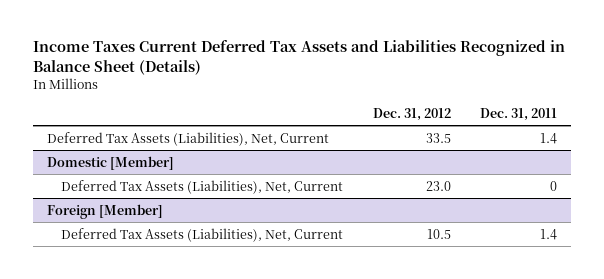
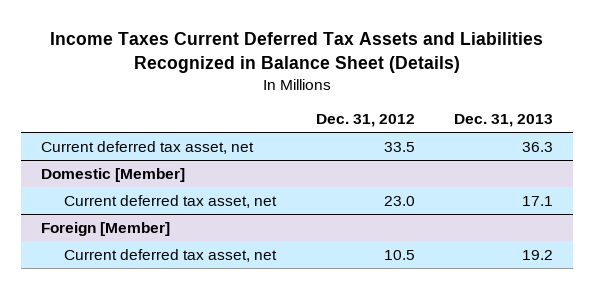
- | Dec. 31, 2012 | Dec. 31, 2011
+ | Dec. 31, 2012 | Dec. 31, 2013
- Deferred Tax Assets (Liabilities), Net, Current | 33.5 | 1.4
+ Current deferred tax asset, net | 33.5 | 36.3
@ Domestic [Member]
- Deferred Tax Assets (Liabilities), Net, Current | 23.0 | 0
+ Current deferred tax asset, net | 23.0 | 17.1
@ Foreign [Member]
- Deferred Tax Assets (Liabilities), Net, Current | 10.5 | 1.4
+ Current deferred tax asset, net | 10.5 | 19.2

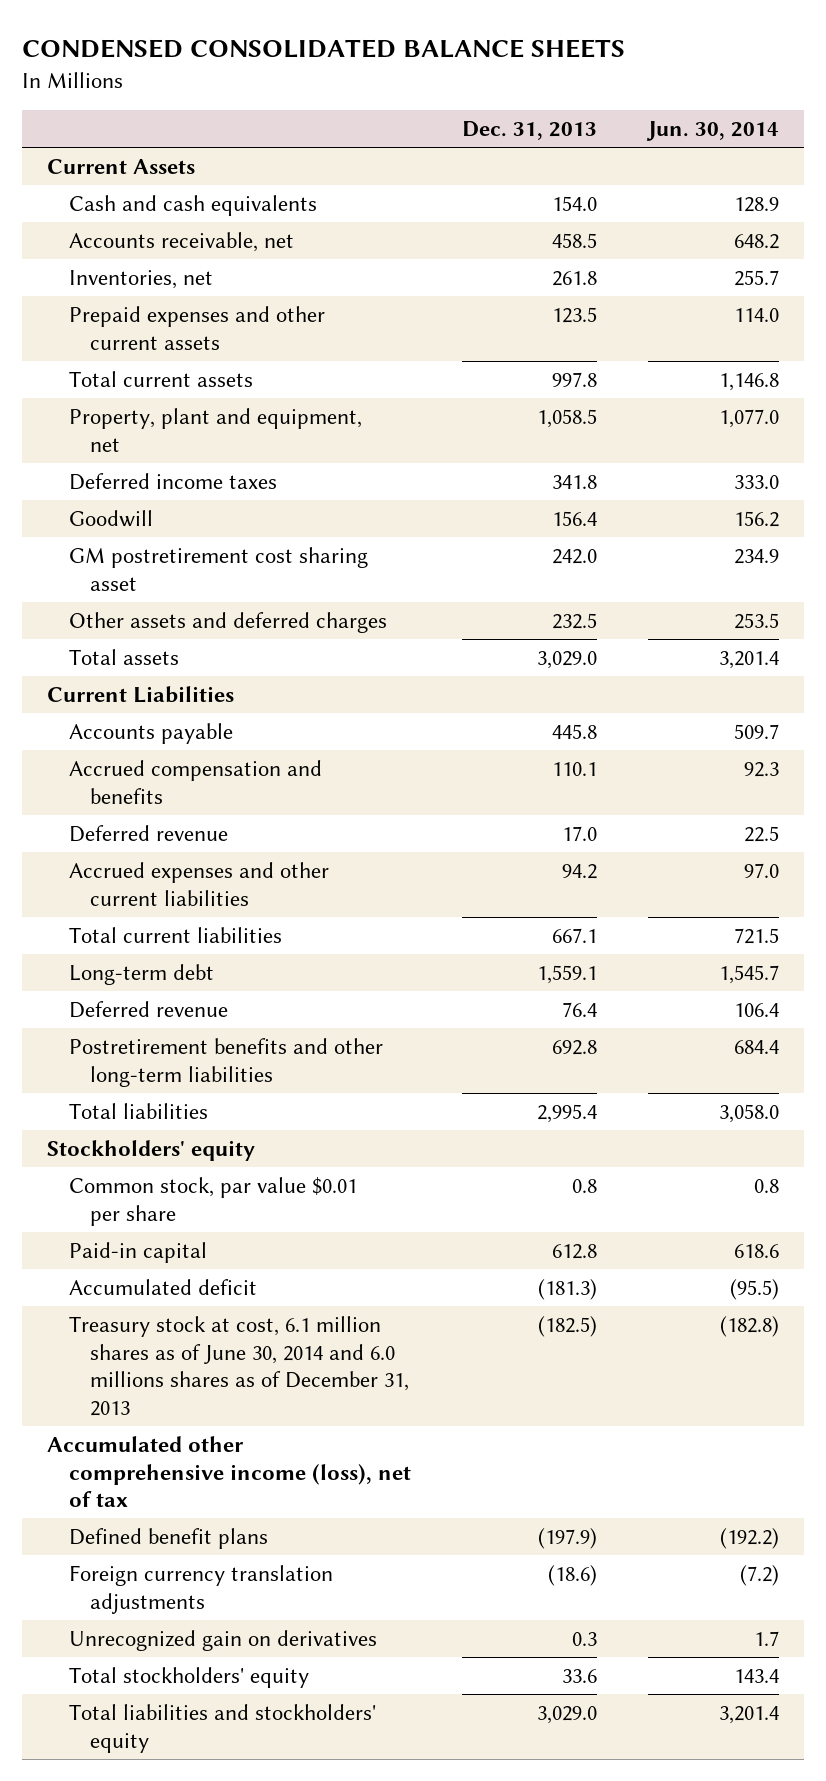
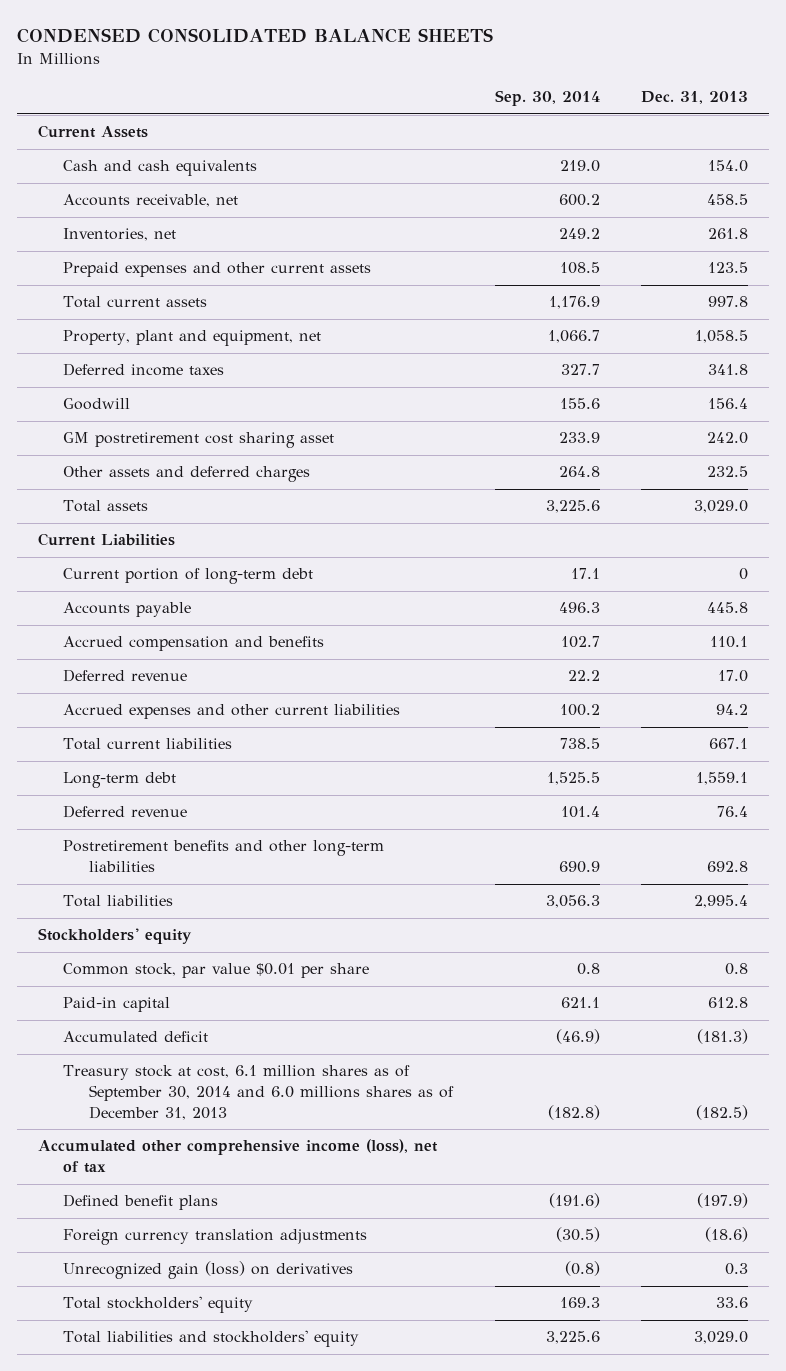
- | Dec. 31, 2013 | Jun. 30, 2014
+ | Sep. 30, 2014 | Dec. 31, 2013
+ Current portion of long-term debt | 17.1 | 0
- Treasury stock at cost, 6.1 million shares as of June 30, 2014 and 6.0 millions shares as of December 31, 2013 | (182.5) | (182.8)
+ Treasury stock at cost, 6.1 million shares as of September 30, 2014 and 6.0 millions shares as of December 31, 2013 | (182.8) | (182.5)
- Unrecognized gain on derivatives | 0.3 | 1.7
+ Unrecognized gain (loss) on derivatives | (0.8) | 0.3

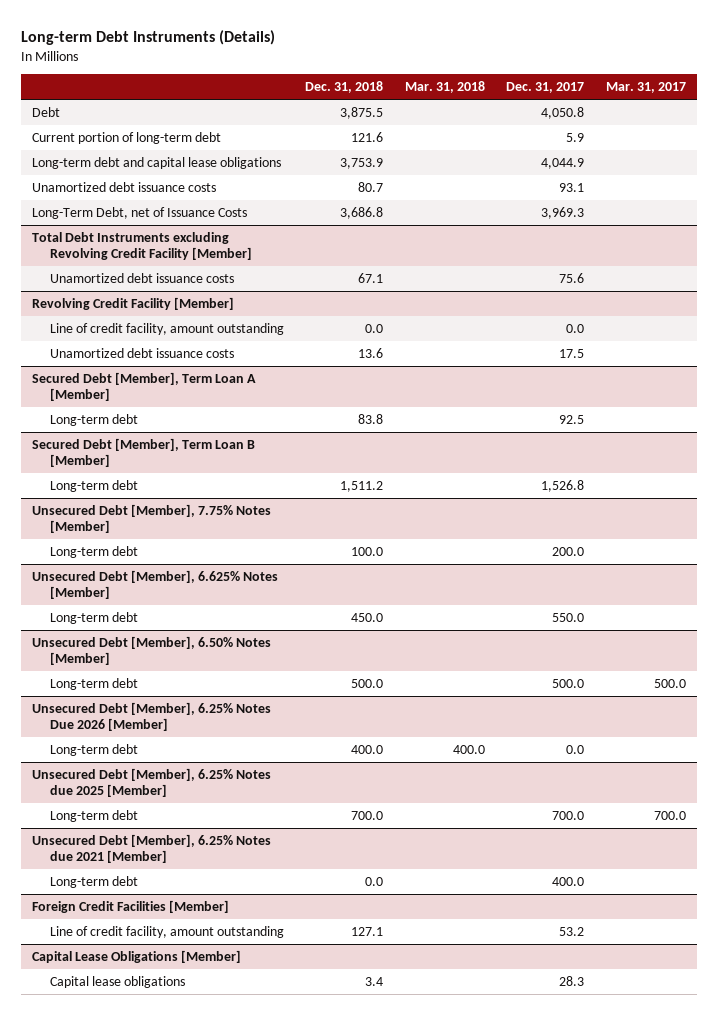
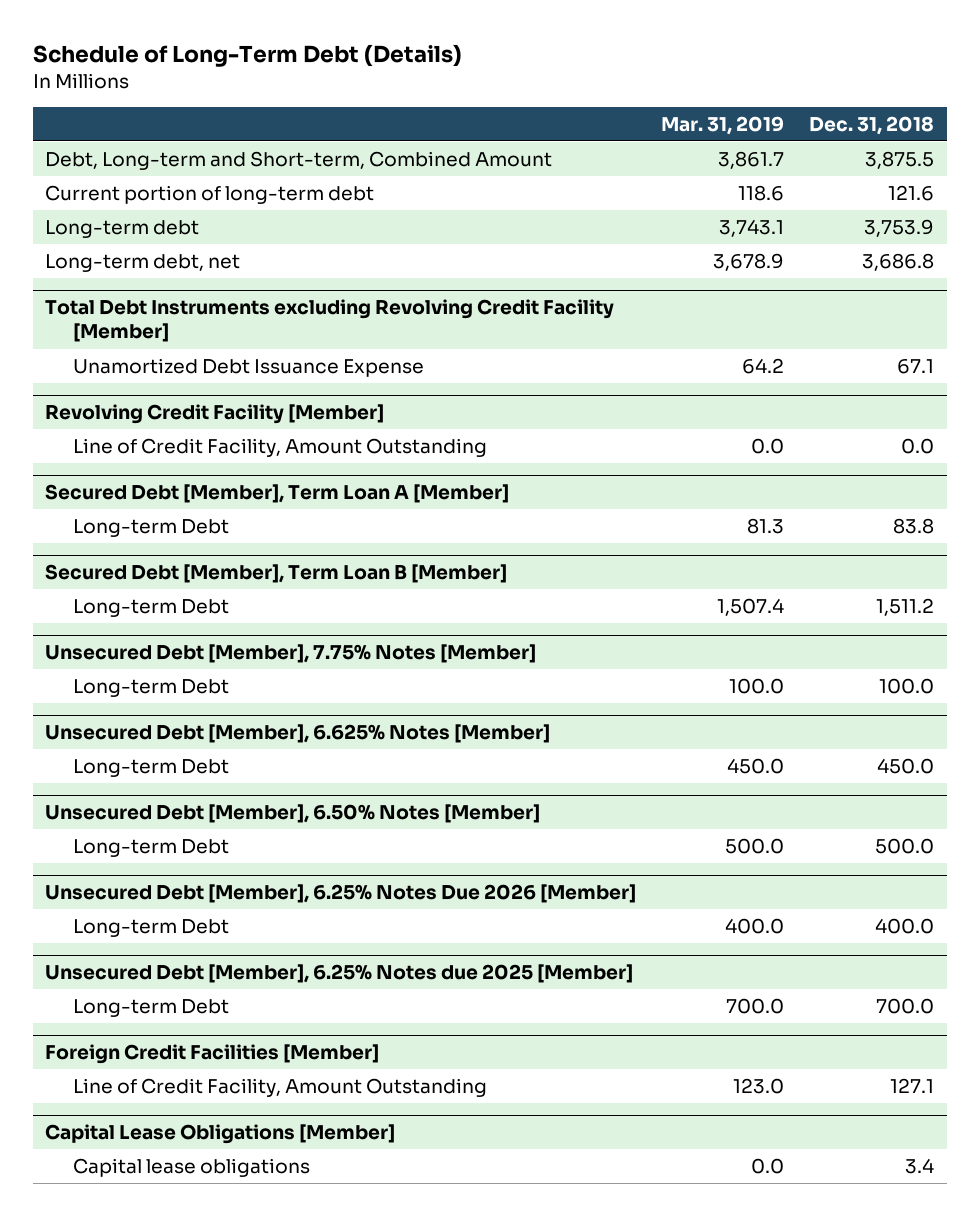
- Long-term Debt Instruments (Details)
+ Schedule of Long-Term Debt (Details)
- | Dec. 31, 2018 | Mar. 31, 2018 | Dec. 31, 2017 | Mar. 31, 2017
+ | Mar. 31, 2019 | Dec. 31, 2018
- Debt | 3,875.5 | | 4,050.8 |
+ Debt, Long-term and Short-term, Combined Amount | 3,861.7 | 3,875.5
- Long-term debt and capital lease obligations | 3,753.9 | | 4,044.9 |
- Unamortized debt issuance costs | 80.7 | | 93.1 |
- Long-Term Debt, net of Issuance Costs | 3,686.8 | | 3,969.3 |
+ Long-term debt | 3,743.1 | 3,753.9
+ Long-term debt, net | 3,678.9 | 3,686.8
@ Total Debt Instruments excluding Revolving Credit Facility [Member]
- Unamortized debt issuance costs | 67.1 | | 75.6 |
+ Unamortized Debt Issuance Expense | 64.2 | 67.1
@ Revolving Credit Facility [Member]
- Line of credit facility, amount outstanding | 0.0 | | 0.0 |
- Unamortized debt issuance costs | 13.6 | | 17.5 |
+ Line of Credit Facility, Amount Outstanding | 0.0 | 0.0
@ Secured Debt [Member], Term Loan A [Member]
- Long-term debt | 83.8 | | 92.5 |
+ Long-term Debt | 81.3 | 83.8
@ Secured Debt [Member], Term Loan B [Member]
- Long-term debt | 1,511.2 | | 1,526.8 |
+ Long-term Debt | 1,507.4 | 1,511.2
@ Unsecured Debt [Member], 7.75% Notes [Member]
- Long-term debt | 100.0 | | 200.0 |
+ Long-term Debt | 100.0 | 100.0
@ Unsecured Debt [Member], 6.625% Notes [Member]
- Long-term debt | 450.0 | | 550.0 |
+ Long-term Debt | 450.0 | 450.0
@ Unsecured Debt [Member], 6.50% Notes [Member]
- Long-term debt | 500.0 | | 500.0 | 500.0
+ Long-term Debt | 500.0 | 500.0
@ Unsecured Debt [Member], 6.25% Notes Due 2026 [Member]
- Long-term debt | 400.0 | 400.0 | 0.0 |
+ Long-term Debt | 400.0 | 400.0
@ Unsecured Debt [Member], 6.25% Notes due 2025 [Member]
- Long-term debt | 700.0 | | 700.0 | 700.0
- Unsecured Debt [Member], 6.25% Notes due 2021 [Member]
- Long-term debt | 0.0 | | 400.0 |
@ Unsecured Debt [Member], 6.25% Notes due 2025 [Member]
+ Long-term Debt | 700.0 | 700.0
@ Foreign Credit Facilities [Member]
- Line of credit facility, amount outstanding | 127.1 | | 53.2 |
+ Line of Credit Facility, Amount Outstanding | 123.0 | 127.1

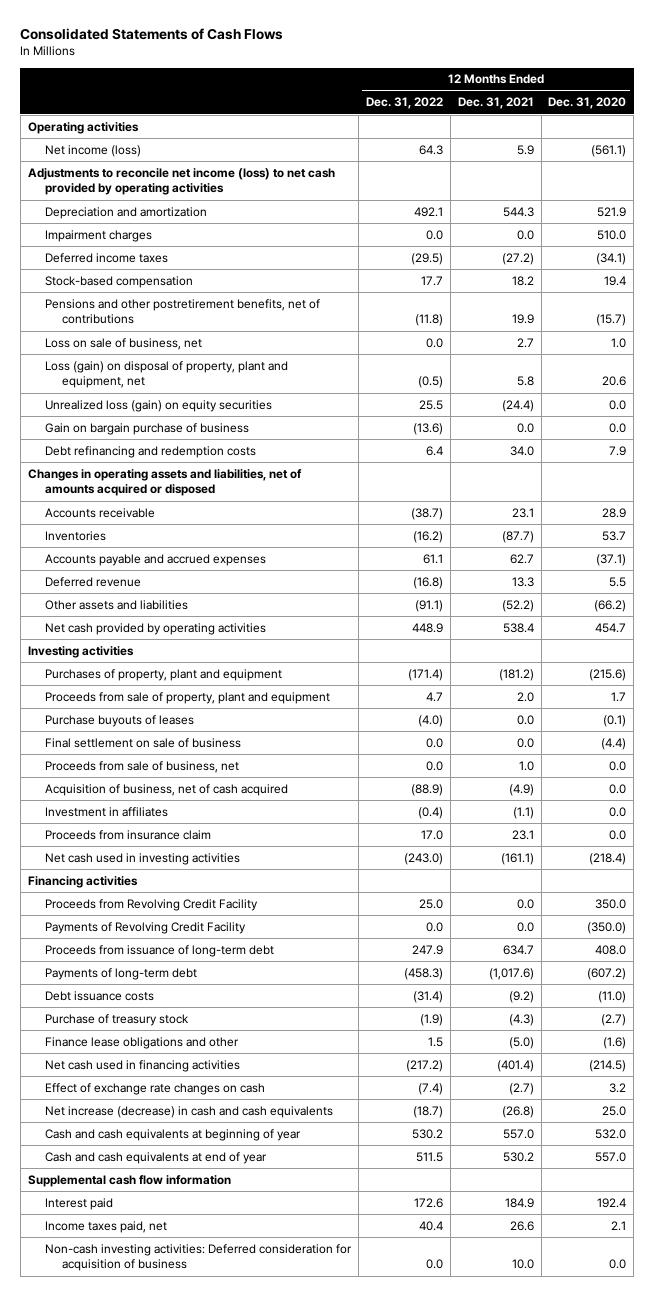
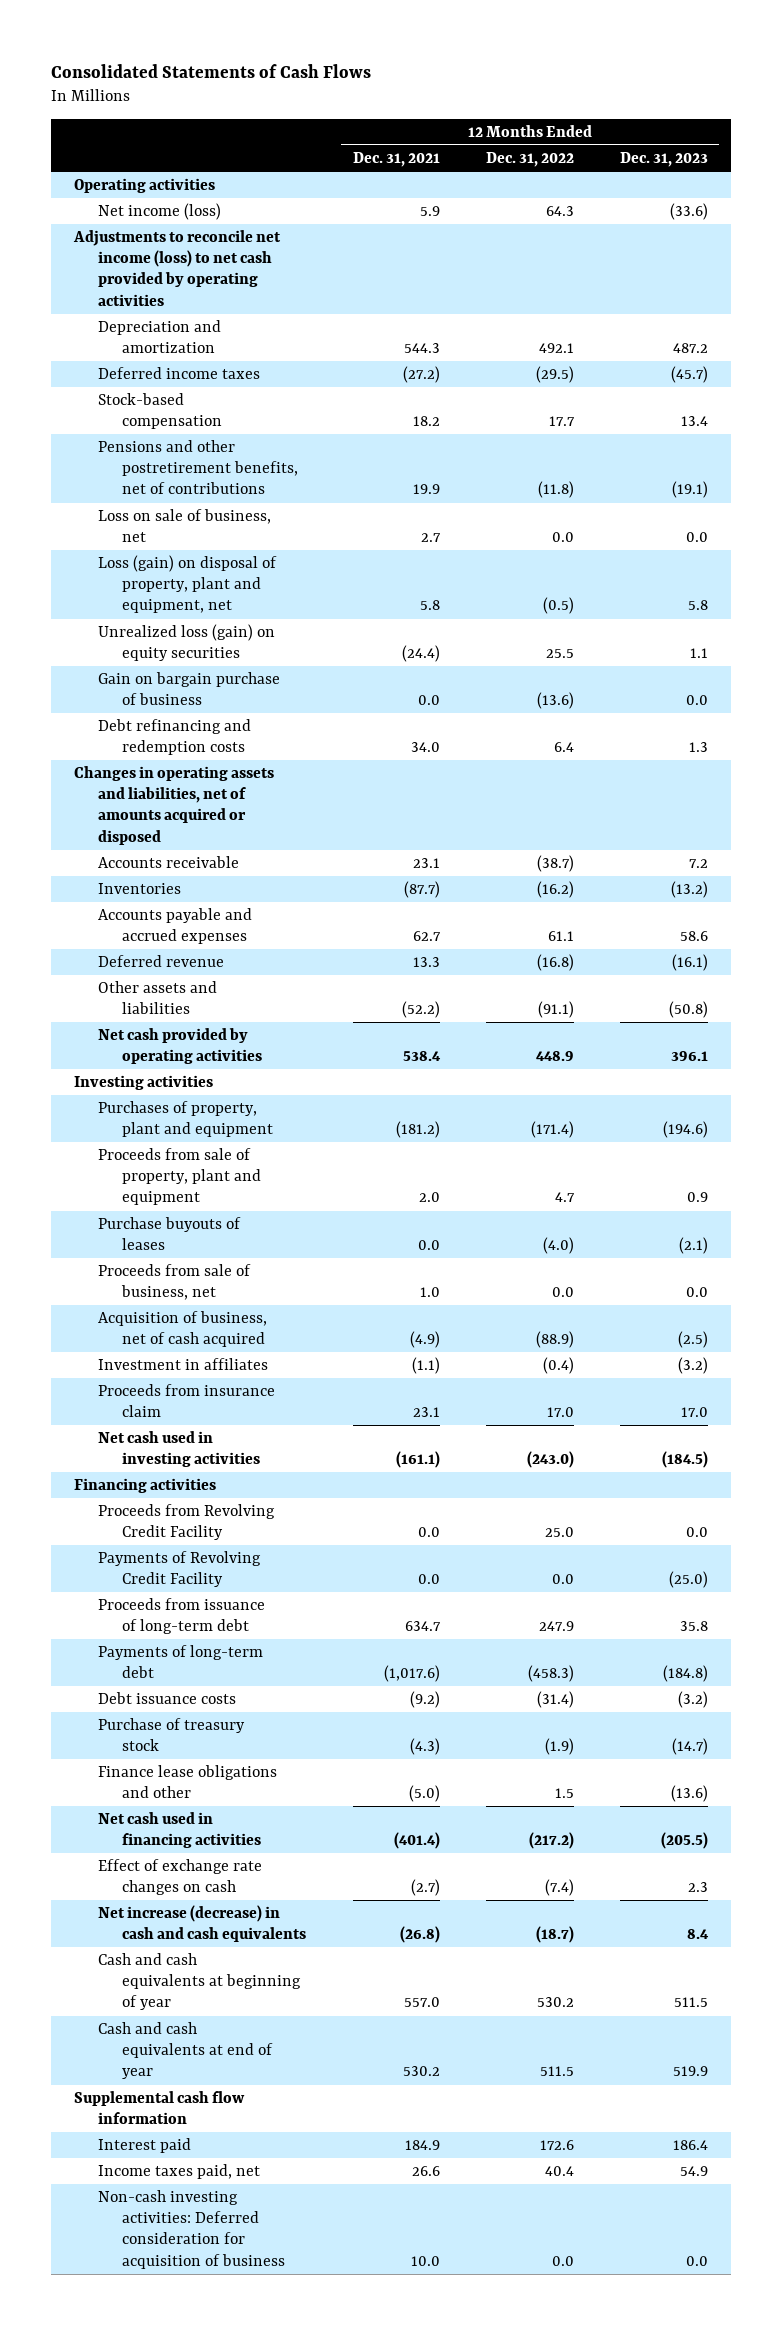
- | 12 Months Ended Dec. 31, 2022 | 12 Months Ended Dec. 31, 2021 | 12 Months Ended Dec. 31, 2020
+ | 12 Months Ended Dec. 31, 2021 | 12 Months Ended Dec. 31, 2022 | 12 Months Ended Dec. 31, 2023
- Impairment charges | 0.0 | 0.0 | 510.0
- Final settlement on sale of business | 0.0 | 0.0 | (4.4)

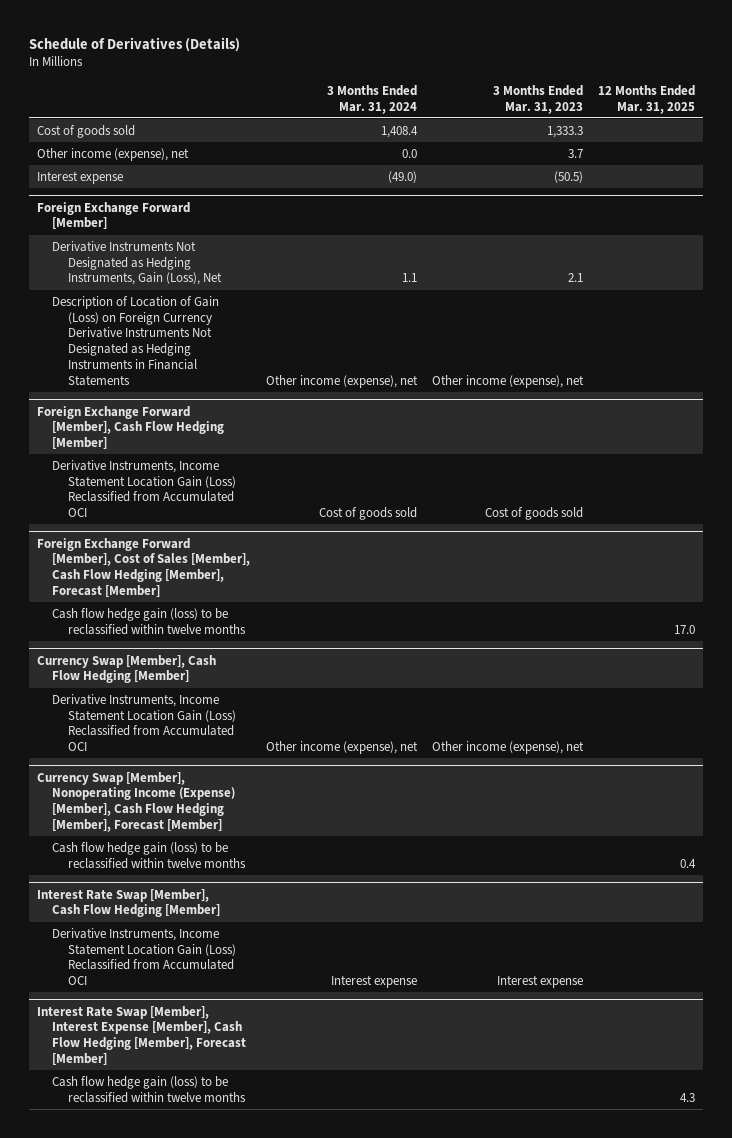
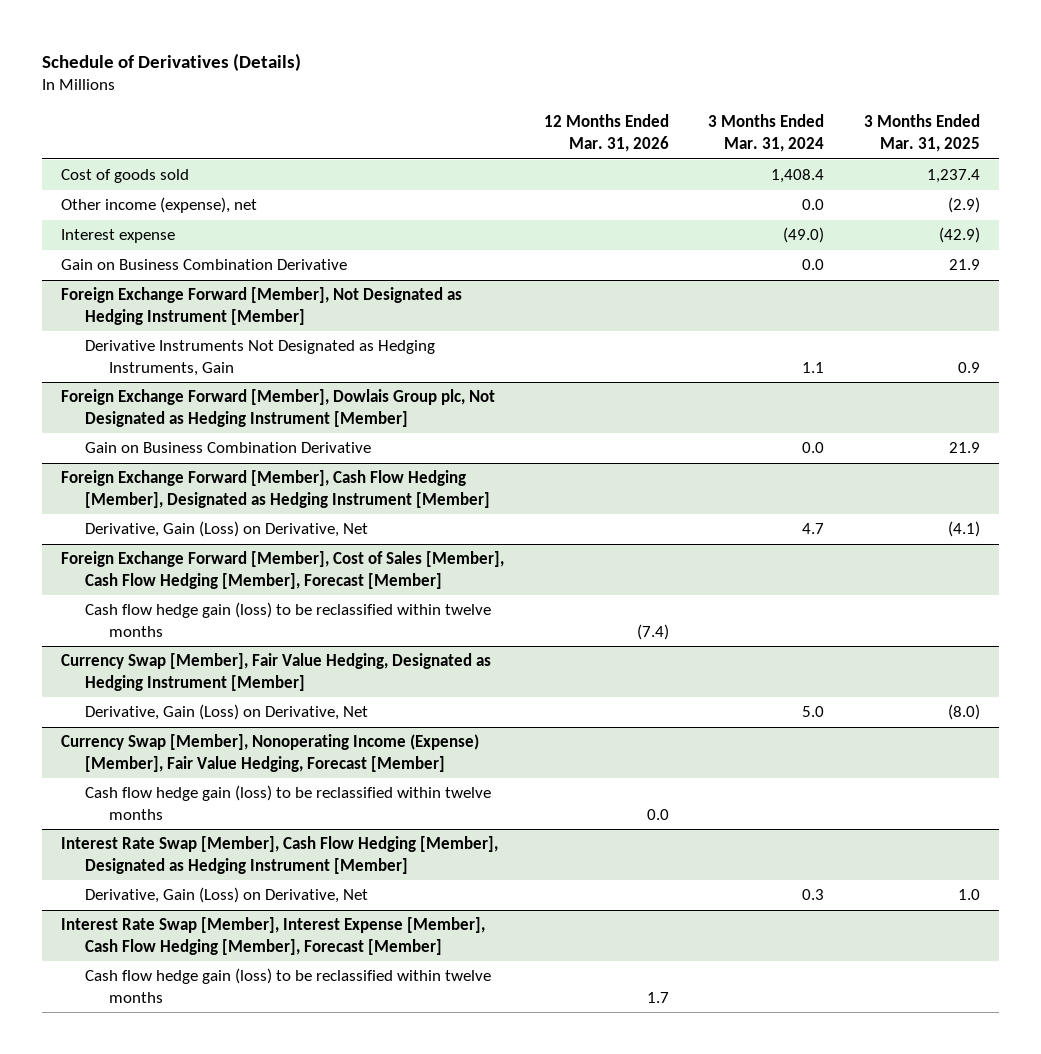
- | 3 Months Ended Mar. 31, 2024 | 3 Months Ended Mar. 31, 2023 | 12 Months Ended Mar. 31, 2025
+ | 12 Months Ended Mar. 31, 2026 | 3 Months Ended Mar. 31, 2024 | 3 Months Ended Mar. 31, 2025
- Foreign Exchange Forward [Member]
- Derivative Instruments Not Designated as Hedging Instruments, Gain (Loss), Net | 1.1 | 2.1 |
- Description of Location of Gain (Loss) on Foreign Currency Derivative Instruments Not Designated as Hedging Instruments in Financial Statements | Other income (expense), net | Other income (expense), net |
- Foreign Exchange Forward [Member], Cash Flow Hedging [Member]
- Derivative Instruments, Income Statement Location Gain (Loss) Reclassified from Accumulated OCI | Cost of goods sold | Cost of goods sold |
+ Gain on Business Combination Derivative | | 0.0 | 21.9
+ Foreign Exchange Forward [Member], Not Designated as Hedging Instrument [Member]
+ Derivative Instruments Not Designated as Hedging Instruments, Gain | | 1.1 | 0.9
+ Foreign Exchange Forward [Member], Dowlais Group plc, Not Designated as Hedging Instrument [Member]
+ Gain on Business Combination Derivative | | 0.0 | 21.9
+ Foreign Exchange Forward [Member], Cash Flow Hedging [Member], Designated as Hedging Instrument [Member]
+ Derivative, Gain (Loss) on Derivative, Net | | 4.7 | (4.1)
- Currency Swap [Member], Cash Flow Hedging [Member]
- Derivative Instruments, Income Statement Location Gain (Loss) Reclassified from Accumulated OCI | Other income (expense), net | Other income (expense), net |
- Currency Swap [Member], Nonoperating Income (Expense) [Member], Cash Flow Hedging [Member], Forecast [Member]
+ Currency Swap [Member], Fair Value Hedging, Designated as Hedging Instrument [Member]
+ Derivative, Gain (Loss) on Derivative, Net | | 5.0 | (8.0)
+ Currency Swap [Member], Nonoperating Income (Expense) [Member], Fair Value Hedging, Forecast [Member]
- Interest Rate Swap [Member], Cash Flow Hedging [Member]
- Derivative Instruments, Income Statement Location Gain (Loss) Reclassified from Accumulated OCI | Interest expense | Interest expense |
+ Interest Rate Swap [Member], Cash Flow Hedging [Member], Designated as Hedging Instrument [Member]
+ Derivative, Gain (Loss) on Derivative, Net | | 0.3 | 1.0

